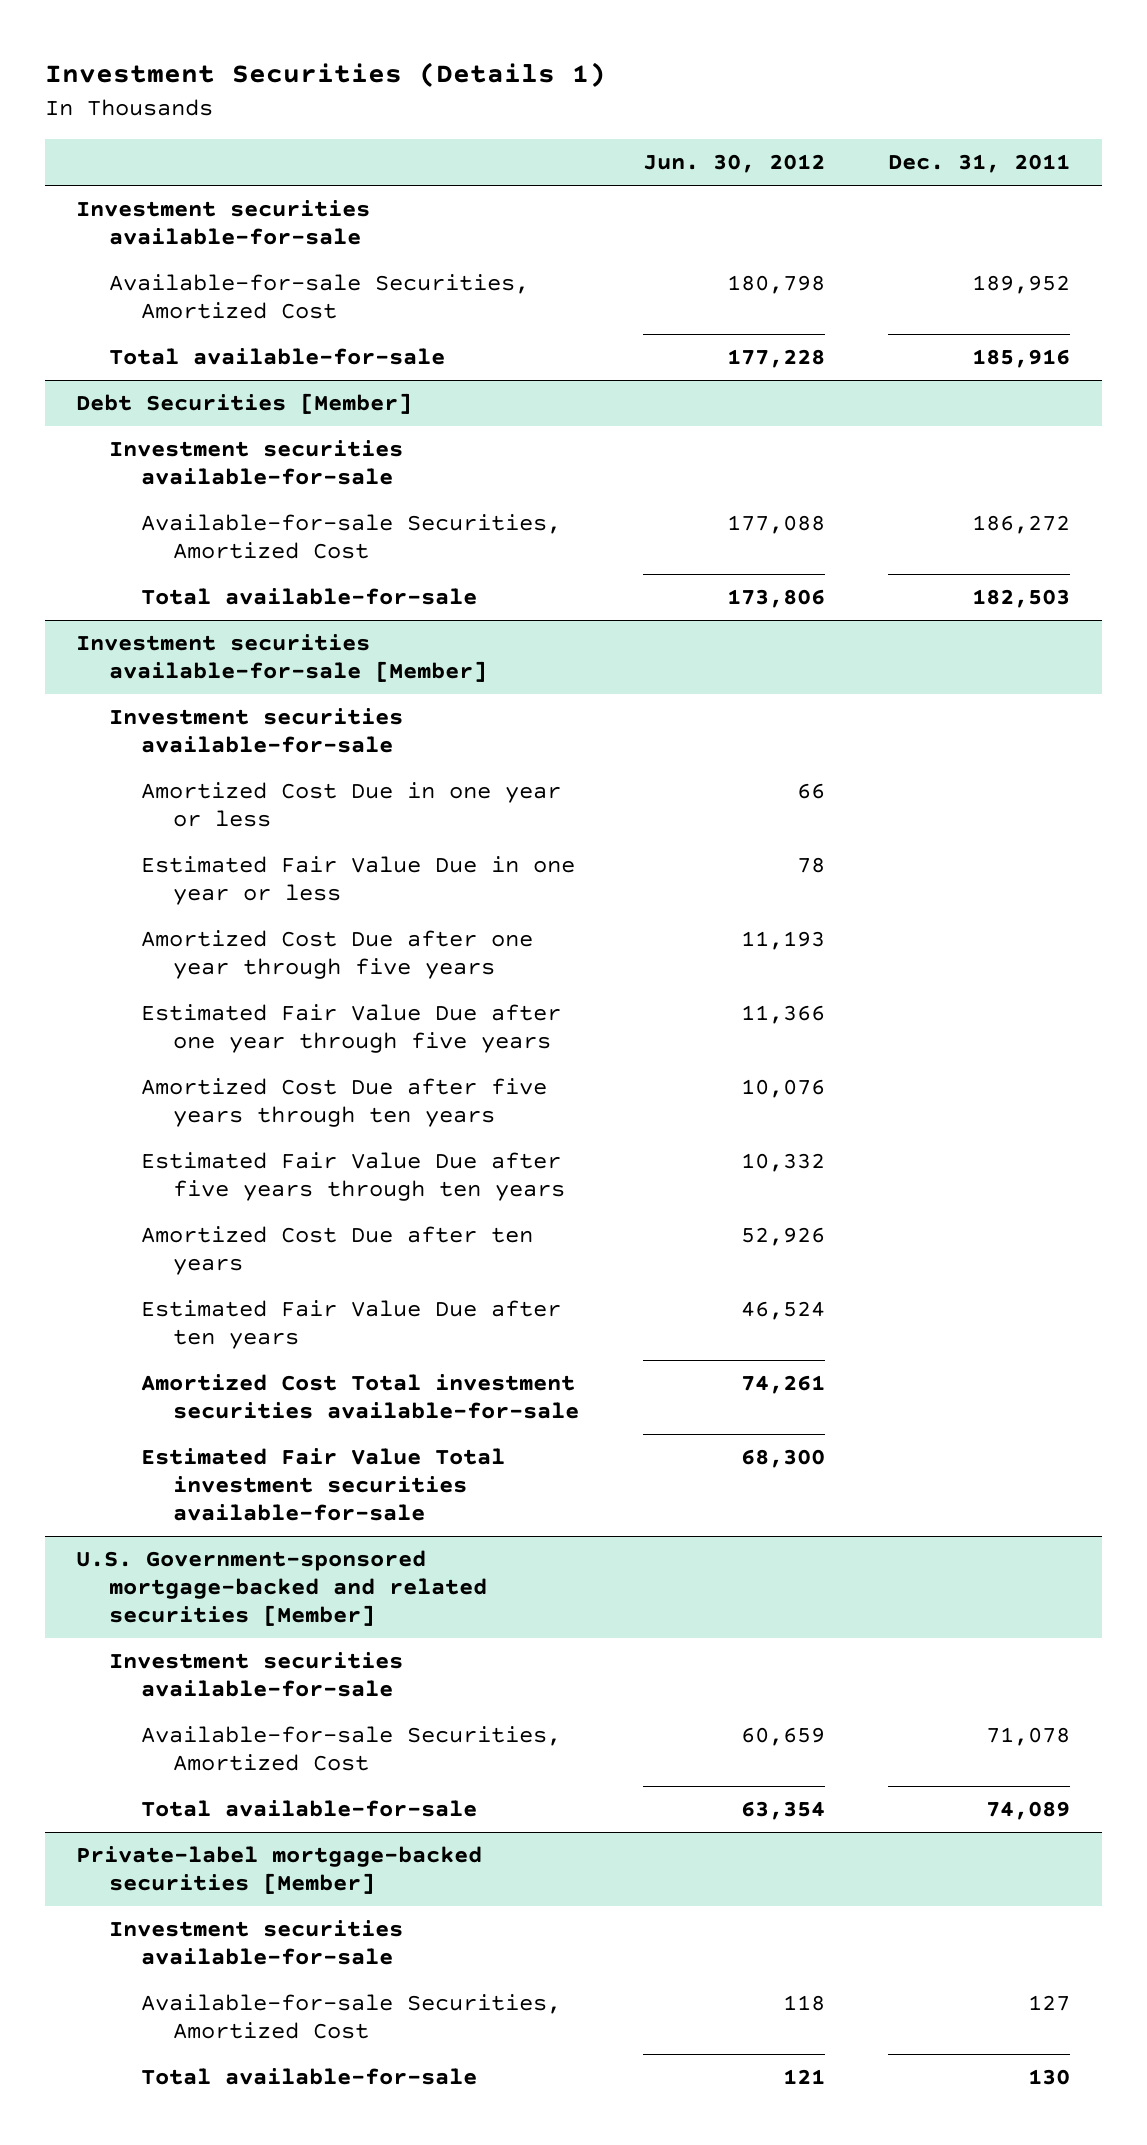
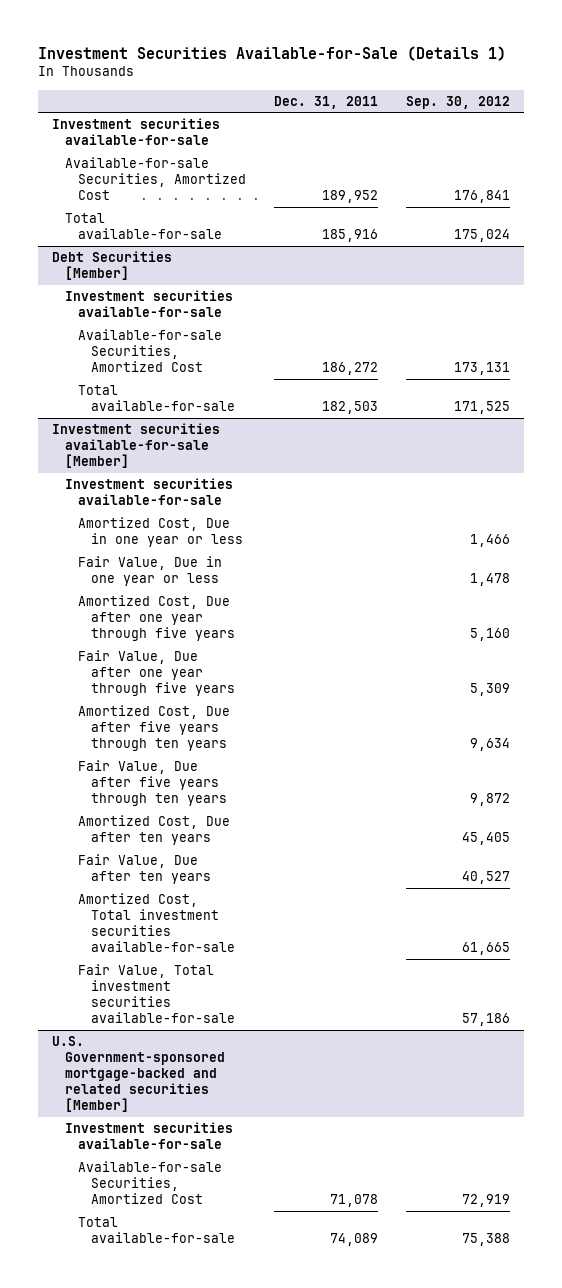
- Investment Securities (Details 1)
+ Investment Securities Available-for-Sale (Details 1)
- | Jun. 30, 2012 | Dec. 31, 2011
+ | Dec. 31, 2011 | Sep. 30, 2012
@ Investment securities available-for-sale [Member]
- Amortized Cost Due in one year or less | 66 |
- Estimated Fair Value Due in one year or less | 78 |
- Amortized Cost Due after one year through five years | 11,193 |
- Estimated Fair Value Due after one year through five years | 11,366 |
- Amortized Cost Due after five years through ten years | 10,076 |
- Estimated Fair Value Due after five years through ten years | 10,332 |
- Amortized Cost Due after ten years | 52,926 |
- Estimated Fair Value Due after ten years | 46,524 |
- Amortized Cost Total investment securities available-for-sale | 74,261 |
- Estimated Fair Value Total investment securities available-for-sale | 68,300 |
+ Amortized Cost, Due in one year or less | | 1,466
+ Fair Value, Due in one year or less | | 1,478
+ Amortized Cost, Due after one year through five years | | 5,160
+ Fair Value, Due after one year through five years | | 5,309
+ Amortized Cost, Due after five years through ten years | | 9,634
+ Fair Value, Due after five years through ten years | | 9,872
+ Amortized Cost, Due after ten years | | 45,405
+ Fair Value, Due after ten years | | 40,527
+ Amortized Cost, Total investment securities available-for-sale | | 61,665
+ Fair Value, Total investment securities available-for-sale | | 57,186
- Private-label mortgage-backed securities [Member]
- Investment securities available-for-sale
- Available-for-sale Securities, Amortized Cost | 118 | 127
- Total available-for-sale | 121 | 130

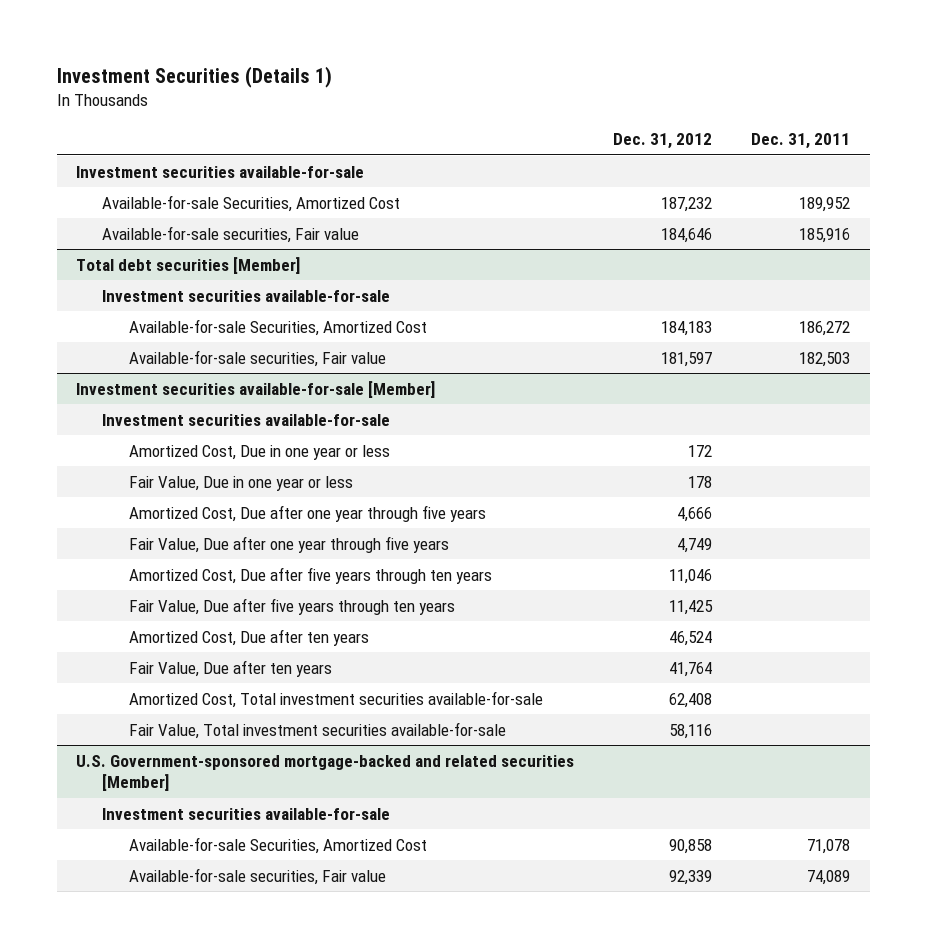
- Investment Securities Available-for-Sale (Details 1)
+ Investment Securities (Details 1)
- | Dec. 31, 2011 | Sep. 30, 2012
+ | Dec. 31, 2012 | Dec. 31, 2011
- Total available-for-sale | 185,916 | 175,024
- Debt Securities [Member]
+ Available-for-sale securities, Fair value | 184,646 | 185,916
+ Total debt securities [Member]
- Total available-for-sale | 182,503 | 171,525
+ Available-for-sale securities, Fair value | 181,597 | 182,503
@ U.S. Government-sponsored mortgage-backed and related securities [Member]
- Total available-for-sale | 74,089 | 75,388
+ Available-for-sale securities, Fair value | 92,339 | 74,089

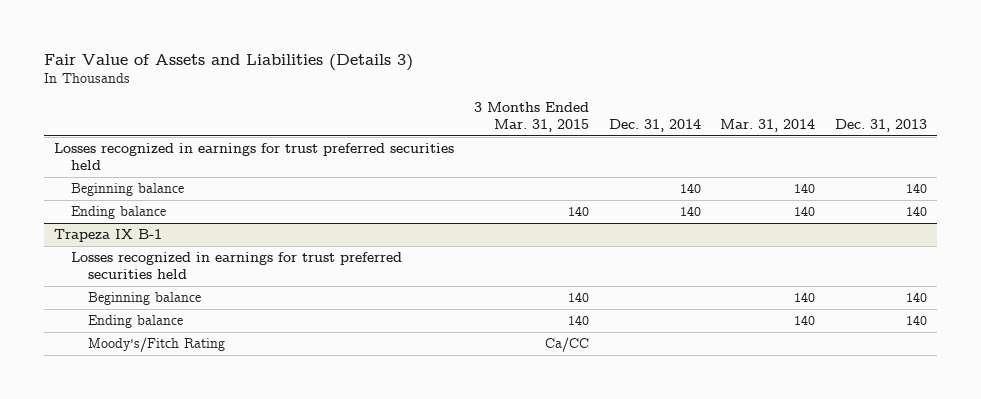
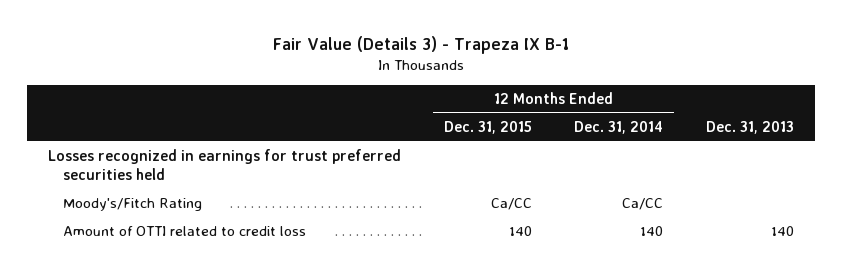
- Fair Value of Assets and Liabilities (Details 3)
+ Fair Value (Details 3) - Trapeza IX B-1
- | 3 Months Ended Mar. 31, 2015 | Dec. 31, 2014 | Mar. 31, 2014 | Dec. 31, 2013
+ | 12 Months Ended Dec. 31, 2015 | 12 Months Ended Dec. 31, 2014 | Dec. 31, 2013
- Beginning balance | | 140 | 140 | 140
- Ending balance | 140 | 140 | 140 | 140
- Trapeza IX B-1
- Losses recognized in earnings for trust preferred securities held
- Beginning balance | 140 | | 140 | 140
- Ending balance | 140 | | 140 | 140
- Moody's/Fitch Rating | Ca/CC | | |
+ Moody's/Fitch Rating | Ca/CC | Ca/CC |
+ Amount of OTTI related to credit loss | 140 | 140 | 140

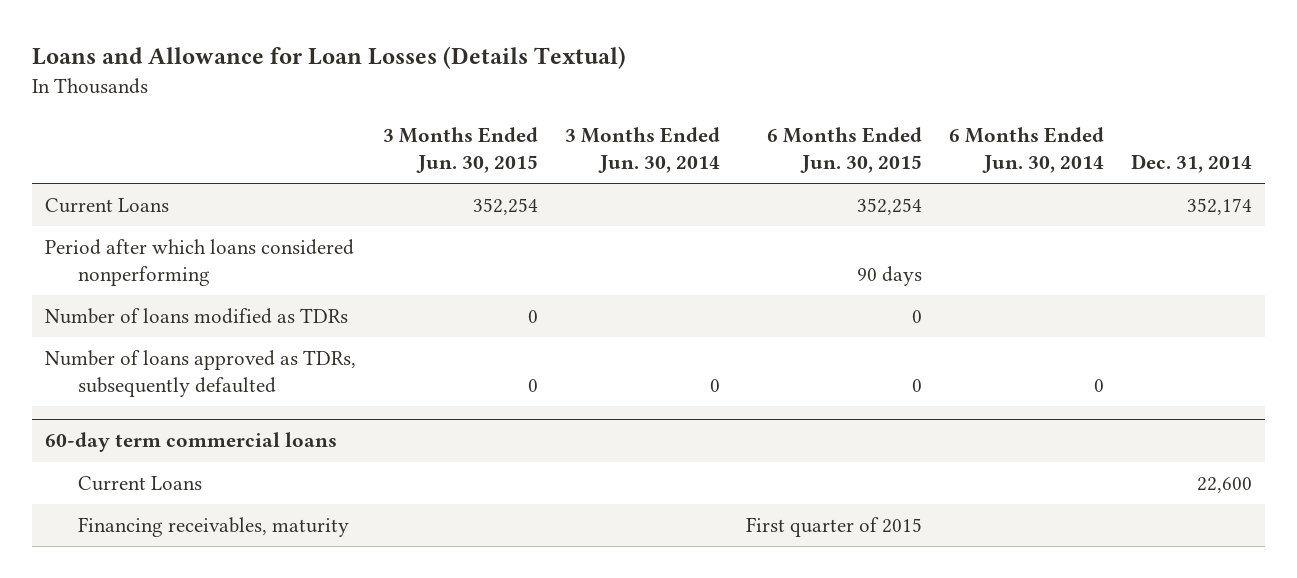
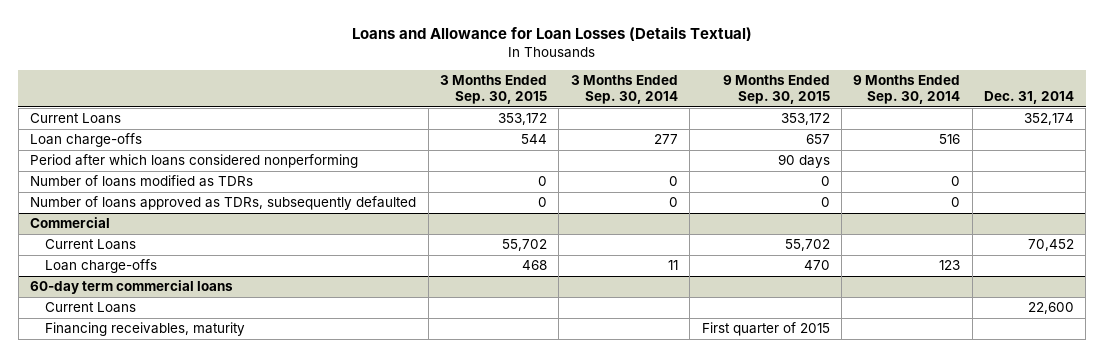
- | 3 Months Ended Jun. 30, 2015 | 3 Months Ended Jun. 30, 2014 | 6 Months Ended Jun. 30, 2015 | 6 Months Ended Jun. 30, 2014 | Dec. 31, 2014
+ | 3 Months Ended Sep. 30, 2015 | 3 Months Ended Sep. 30, 2014 | 9 Months Ended Sep. 30, 2015 | 9 Months Ended Sep. 30, 2014 | Dec. 31, 2014
+ Loan charge-offs | 544 | 277 | 657 | 516 |
+ Commercial
+ Current Loans | 55,702 | | 55,702 | | 70,452
+ Loan charge-offs | 468 | 11 | 470 | 123 |

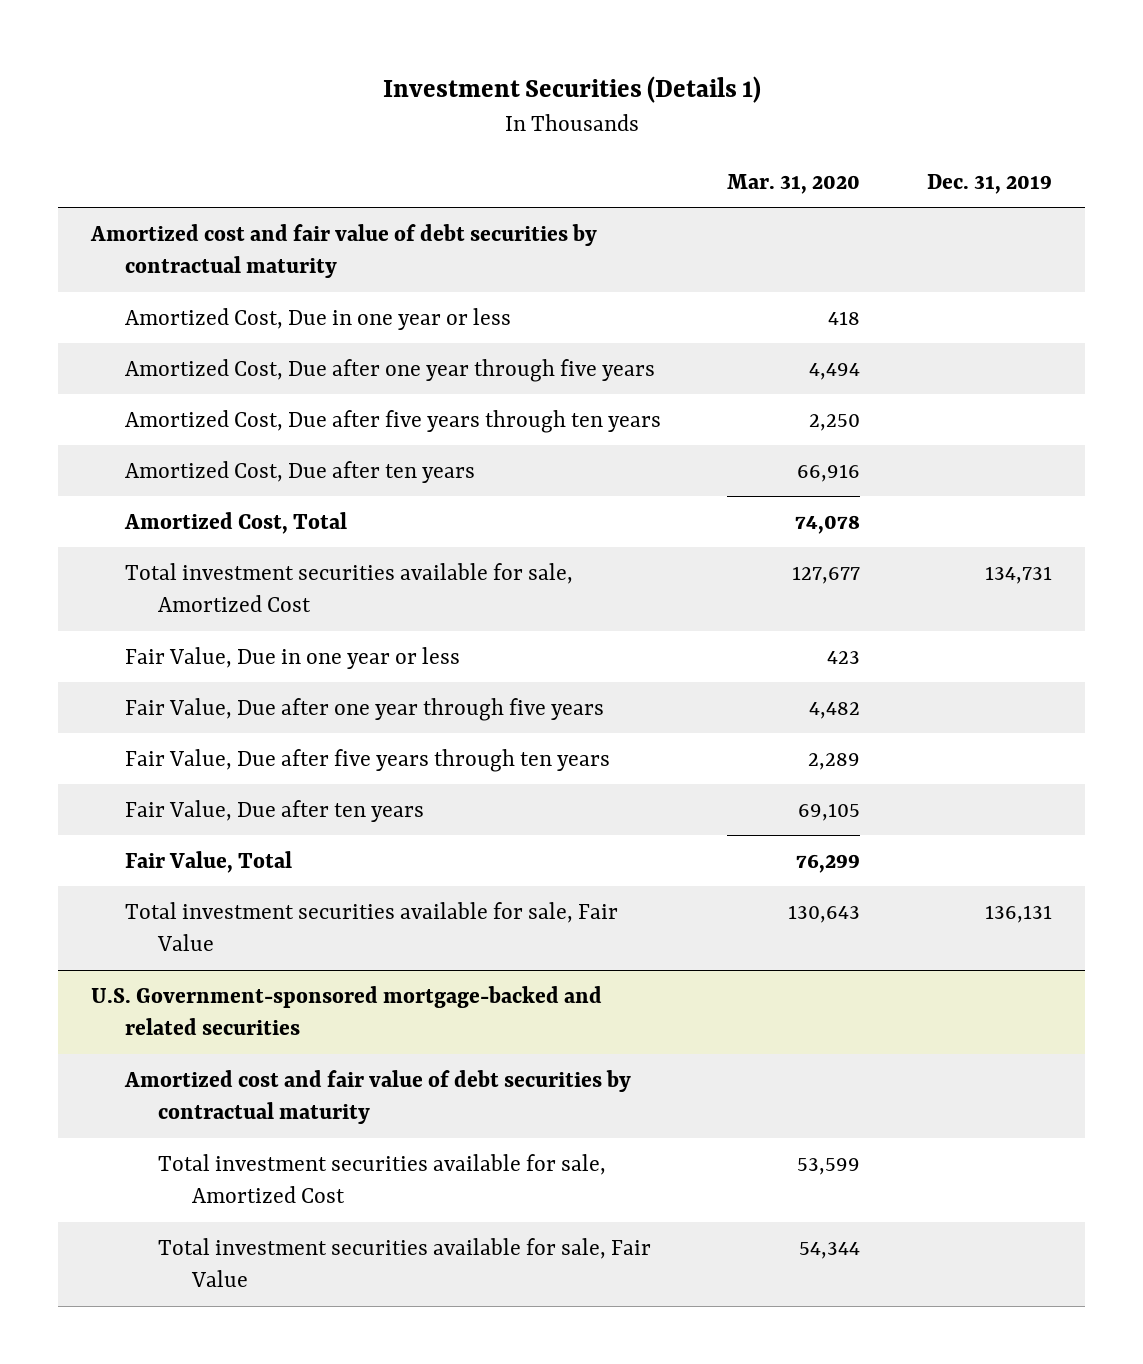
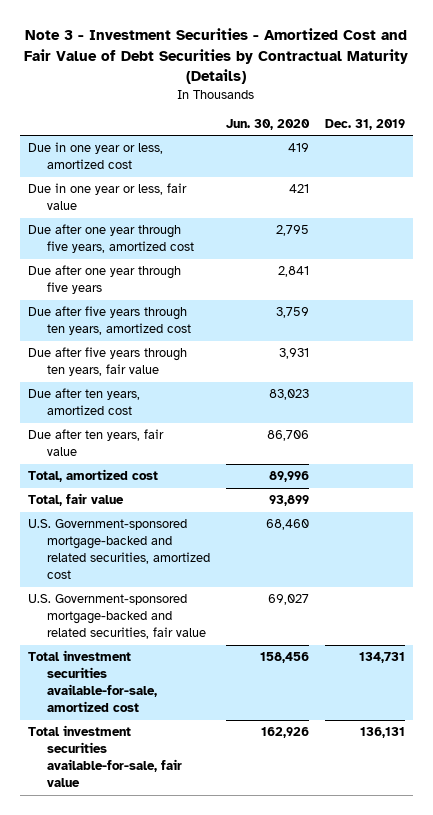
- Investment Securities (Details 1)
+ Note 3 - Investment Securities - Amortized Cost and Fair Value of Debt Securities by Contractual Maturity (Details)
- | Mar. 31, 2020 | Dec. 31, 2019
+ | Jun. 30, 2020 | Dec. 31, 2019
- Amortized cost and fair value of debt securities by contractual maturity
- Amortized Cost, Due in one year or less | 418 |
- Amortized Cost, Due after one year through five years | 4,494 |
- Amortized Cost, Due after five years through ten years | 2,250 |
- Amortized Cost, Due after ten years | 66,916 |
- Amortized Cost, Total | 74,078 |
- Total investment securities available for sale, Amortized Cost | 127,677 | 134,731
- Fair Value, Due in one year or less | 423 |
- Fair Value, Due after one year through five years | 4,482 |
- Fair Value, Due after five years through ten years | 2,289 |
- Fair Value, Due after ten years | 69,105 |
- Fair Value, Total | 76,299 |
- Total investment securities available for sale, Fair Value | 130,643 | 136,131
- U.S. Government-sponsored mortgage-backed and related securities
- Amortized cost and fair value of debt securities by contractual maturity
- Total investment securities available for sale, Amortized Cost | 53,599 |
- Total investment securities available for sale, Fair Value | 54,344 |
+ Due in one year or less, amortized cost | 419 |
+ Due in one year or less, fair value | 421 |
+ Due after one year through five years, amortized cost | 2,795 |
+ Due after one year through five years | 2,841 |
+ Due after five years through ten years, amortized cost | 3,759 |
+ Due after five years through ten years, fair value | 3,931 |
+ Due after ten years, amortized cost | 83,023 |
+ Due after ten years, fair value | 86,706 |
+ Total, amortized cost | 89,996 |
+ Total, fair value | 93,899 |
+ U.S. Government-sponsored mortgage-backed and related securities, amortized cost | 68,460 |
+ U.S. Government-sponsored mortgage-backed and related securities, fair value | 69,027 |
+ Total investment securities available-for-sale, amortized cost | 158,456 | 134,731
+ Total investment securities available-for-sale, fair value | 162,926 | 136,131

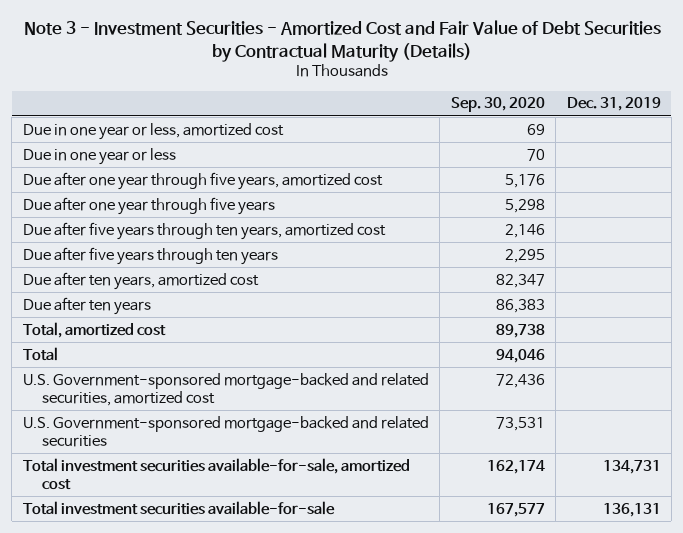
- | Jun. 30, 2020 | Dec. 31, 2019
+ | Sep. 30, 2020 | Dec. 31, 2019
- Due in one year or less, fair value | 421 |
+ Due in one year or less | 70 |
- Due after five years through ten years, fair value | 3,931 |
+ Due after five years through ten years | 2,295 |
- Due after ten years, fair value | 86,706 |
+ Due after ten years | 86,383 |
- Total, fair value | 93,899 |
+ Total | 94,046 |
- U.S. Government-sponsored mortgage-backed and related securities, fair value | 69,027 |
+ U.S. Government-sponsored mortgage-backed and related securities | 73,531 |
- Total investment securities available-for-sale, fair value | 162,926 | 136,131
+ Total investment securities available-for-sale | 167,577 | 136,131

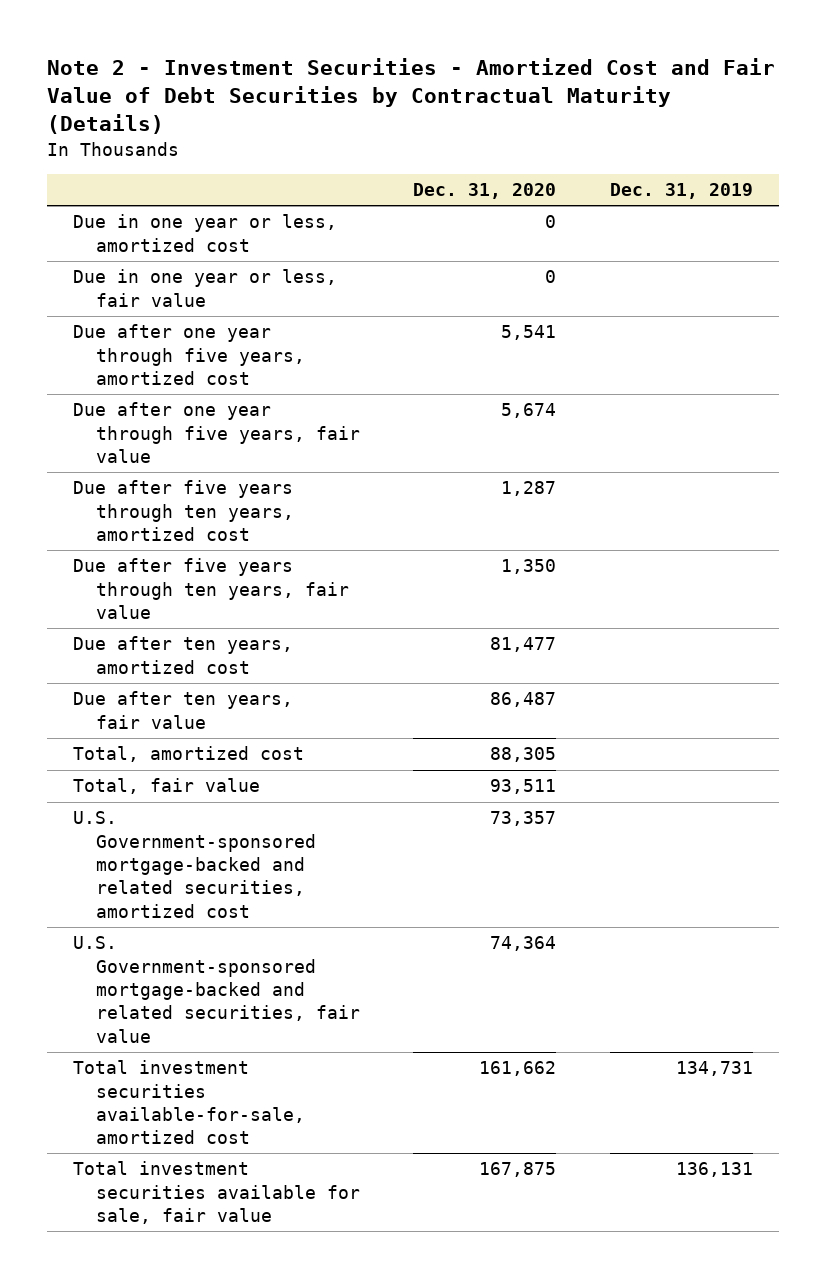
- Note 3 - Investment Securities - Amortized Cost and Fair Value of Debt Securities by Contractual Maturity (Details)
+ Note 2 - Investment Securities - Amortized Cost and Fair Value of Debt Securities by Contractual Maturity (Details)
- | Sep. 30, 2020 | Dec. 31, 2019
+ | Dec. 31, 2020 | Dec. 31, 2019
- Due in one year or less | 70 |
+ Due in one year or less, fair value | 0 |
- Due after one year through five years | 5,298 |
+ Due after one year through five years, fair value | 5,674 |
- Due after five years through ten years | 2,295 |
+ Due after five years through ten years, fair value | 1,350 |
- Due after ten years | 86,383 |
+ Due after ten years, fair value | 86,487 |
- Total | 94,046 |
+ Total, fair value | 93,511 |
- U.S. Government-sponsored mortgage-backed and related securities | 73,531 |
+ U.S. Government-sponsored mortgage-backed and related securities, fair value | 74,364 |
- Total investment securities available-for-sale | 167,577 | 136,131
+ Total investment securities available for sale, fair value | 167,875 | 136,131

